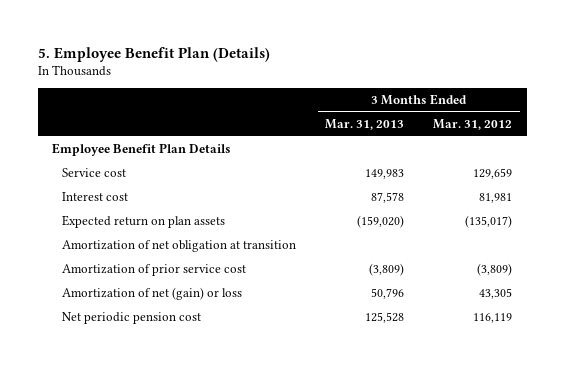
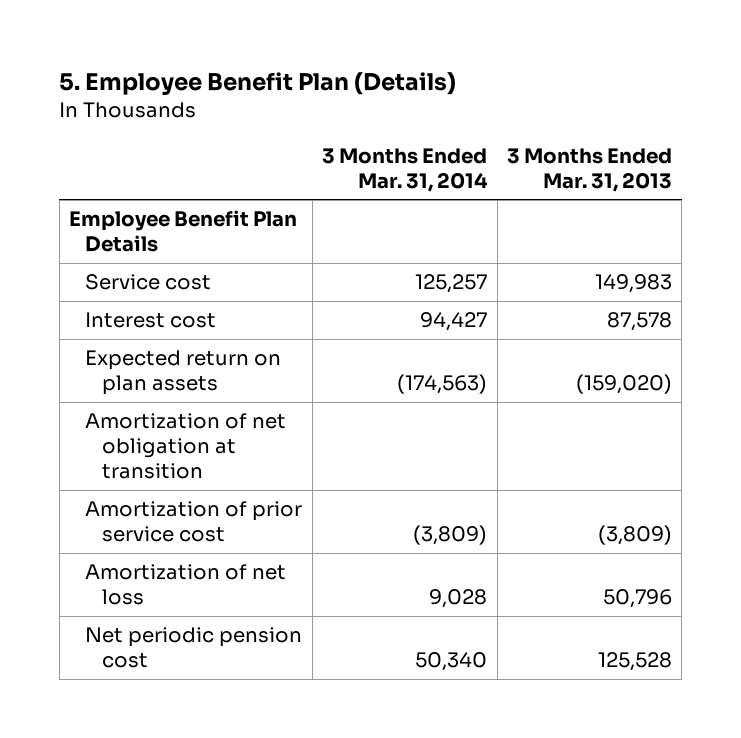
- | 3 Months Ended Mar. 31, 2013 | 3 Months Ended Mar. 31, 2012
+ | 3 Months Ended Mar. 31, 2014 | 3 Months Ended Mar. 31, 2013
- Amortization of net (gain) or loss | 50,796 | 43,305
+ Amortization of net loss | 9,028 | 50,796

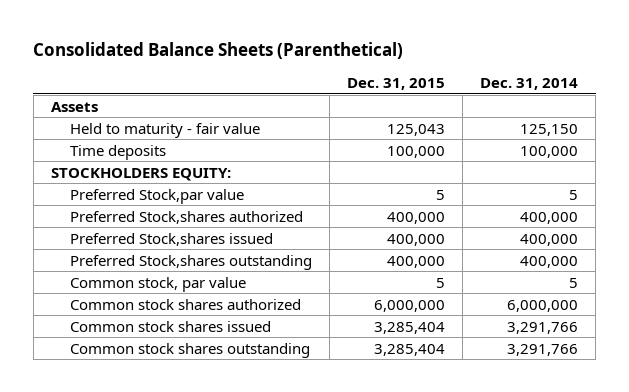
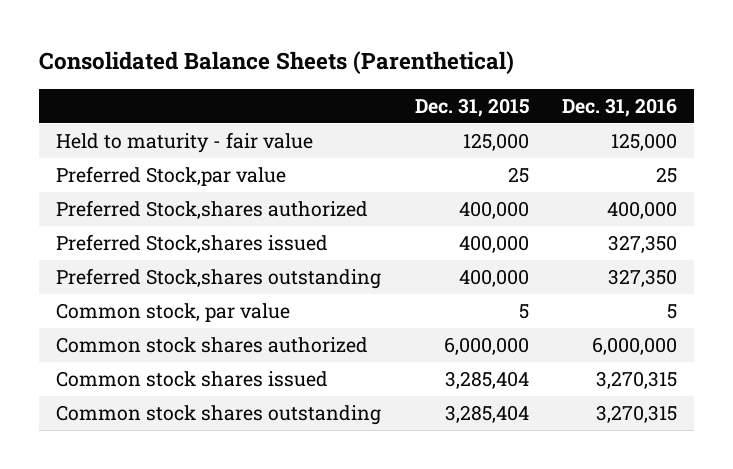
- | Dec. 31, 2015 | Dec. 31, 2014
+ | Dec. 31, 2015 | Dec. 31, 2016
- Assets
- Held to maturity - fair value | 125,043 | 125,150
- Time deposits | 100,000 | 100,000
- STOCKHOLDERS EQUITY:
- Preferred Stock,par value | 5 | 5
+ Held to maturity - fair value | 125,000 | 125,000
+ Preferred Stock,par value | 25 | 25

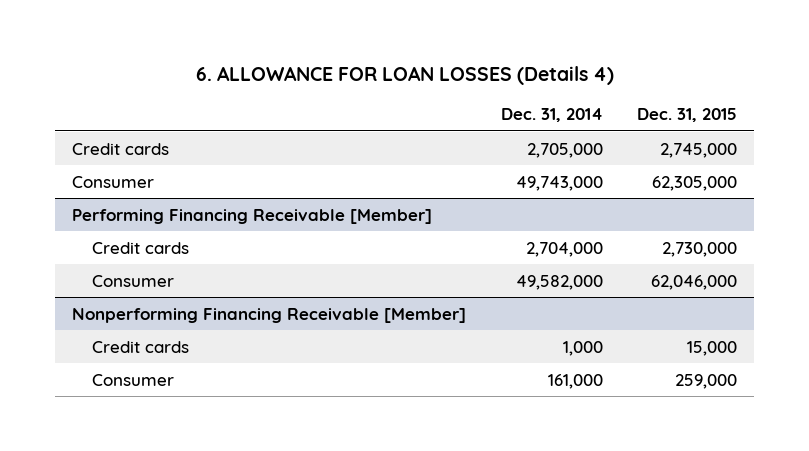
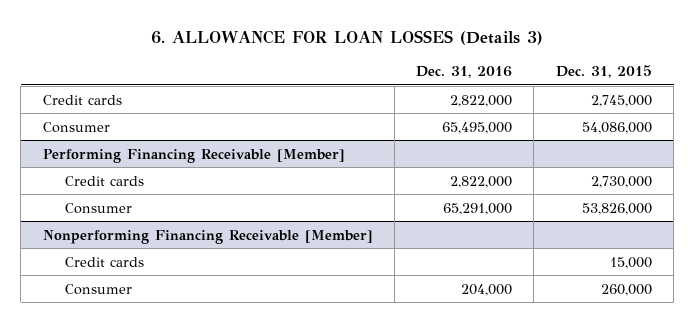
- 6. ALLOWANCE FOR LOAN LOSSES (Details 4)
+ 6. ALLOWANCE FOR LOAN LOSSES (Details 3)
- | Dec. 31, 2014 | Dec. 31, 2015
+ | Dec. 31, 2016 | Dec. 31, 2015
- Consumer | 49,743,000 | 62,305,000
+ Consumer | 65,495,000 | 54,086,000
@ Performing Financing Receivable [Member]
- Consumer | 49,582,000 | 62,046,000
+ Consumer | 65,291,000 | 53,826,000
@ Nonperforming Financing Receivable [Member]
- Consumer | 161,000 | 259,000
+ Consumer | 204,000 | 260,000

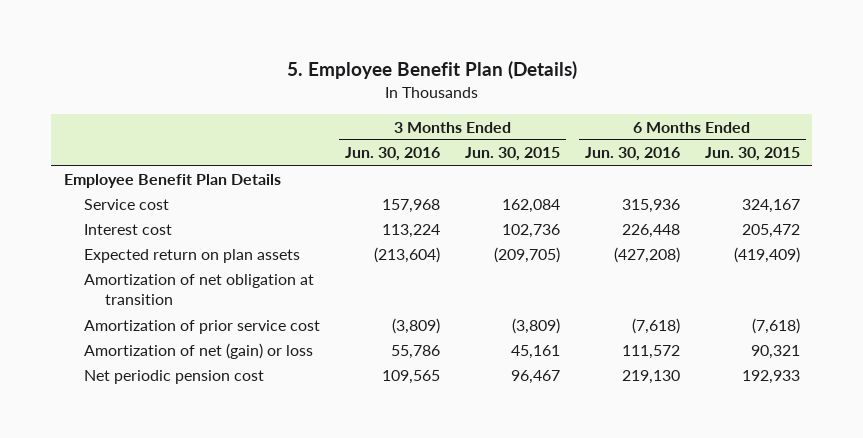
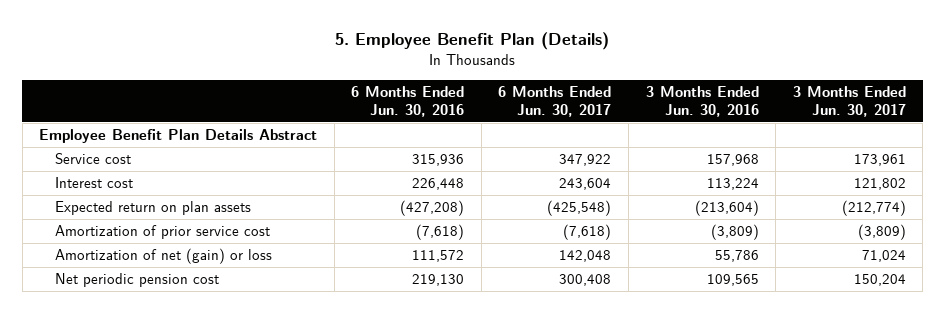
- | 3 Months Ended Jun. 30, 2016 | 3 Months Ended Jun. 30, 2015 | 6 Months Ended Jun. 30, 2016 | 6 Months Ended Jun. 30, 2015
+ | 6 Months Ended Jun. 30, 2016 | 6 Months Ended Jun. 30, 2017 | 3 Months Ended Jun. 30, 2016 | 3 Months Ended Jun. 30, 2017
- Employee Benefit Plan Details
+ Employee Benefit Plan Details Abstract
- Amortization of net obligation at transition

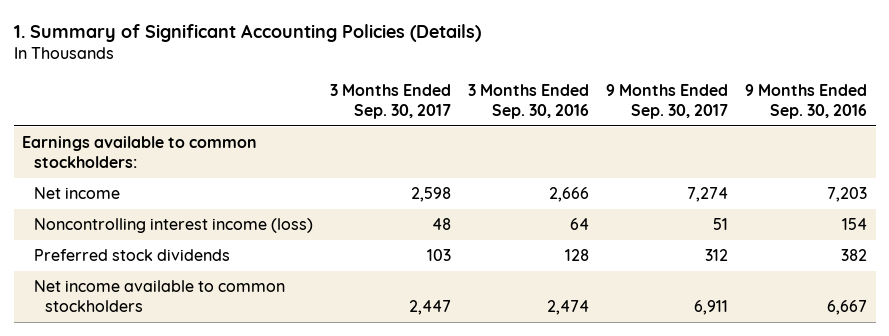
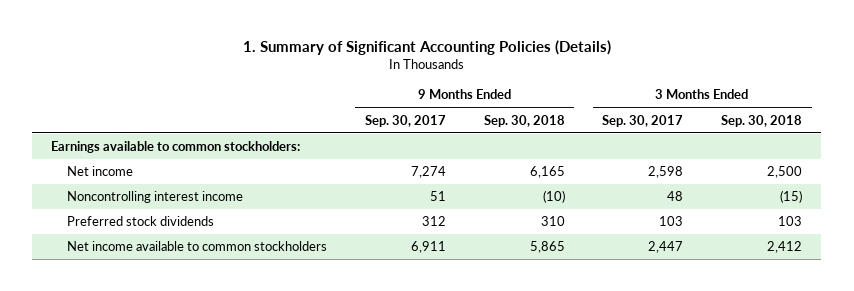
- | 3 Months Ended Sep. 30, 2017 | 3 Months Ended Sep. 30, 2016 | 9 Months Ended Sep. 30, 2017 | 9 Months Ended Sep. 30, 2016
+ | 9 Months Ended Sep. 30, 2017 | 9 Months Ended Sep. 30, 2018 | 3 Months Ended Sep. 30, 2017 | 3 Months Ended Sep. 30, 2018
- Noncontrolling interest income (loss) | 48 | 64 | 51 | 154
+ Noncontrolling interest income | 51 | (10) | 48 | (15)

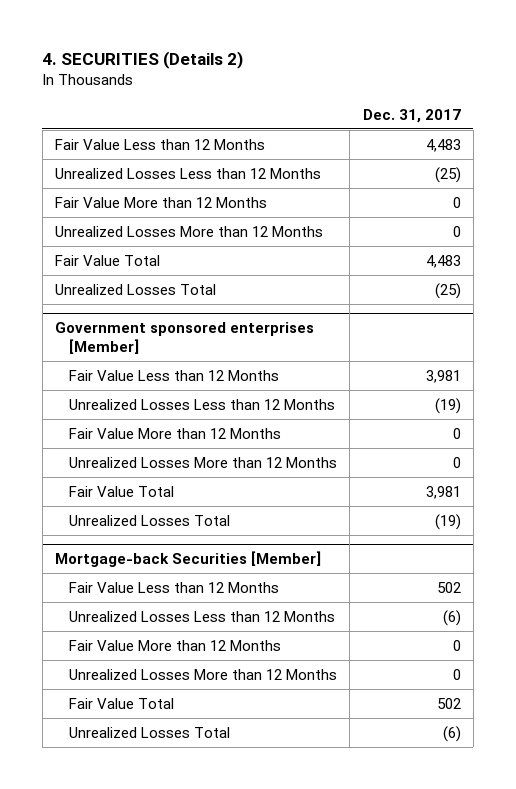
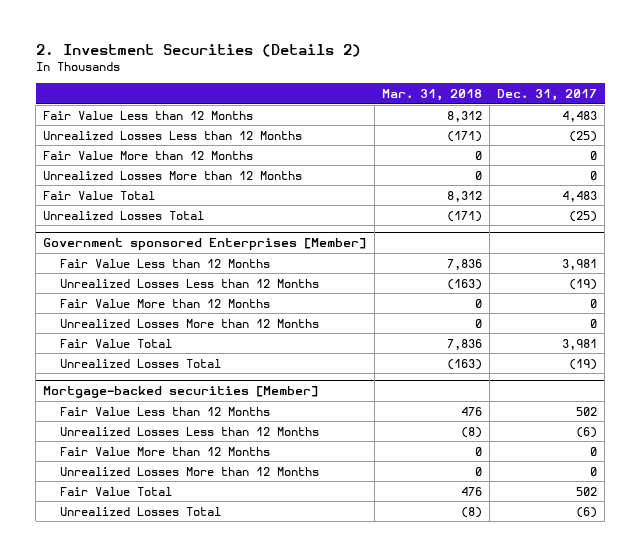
- 4. SECURITIES (Details 2)
+ 2. Investment Securities (Details 2)
- | Dec. 31, 2017
+ | Mar. 31, 2018 | Dec. 31, 2017
- Government sponsored enterprises [Member]
+ Government sponsored Enterprises [Member]
- Mortgage-back Securities [Member]
+ Mortgage-backed securities [Member]

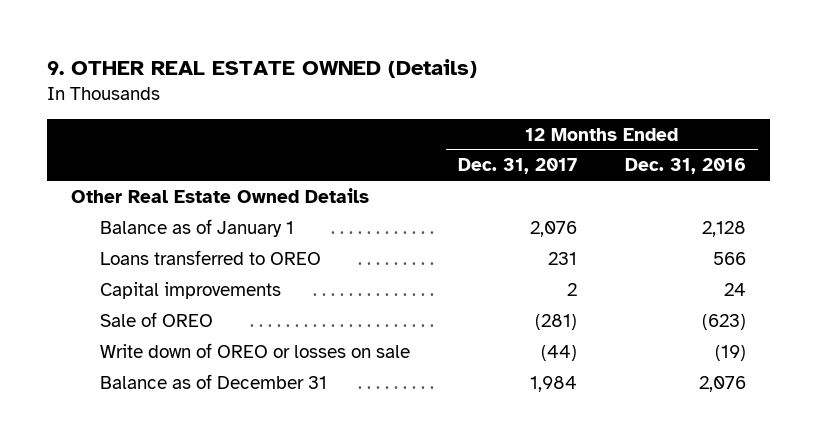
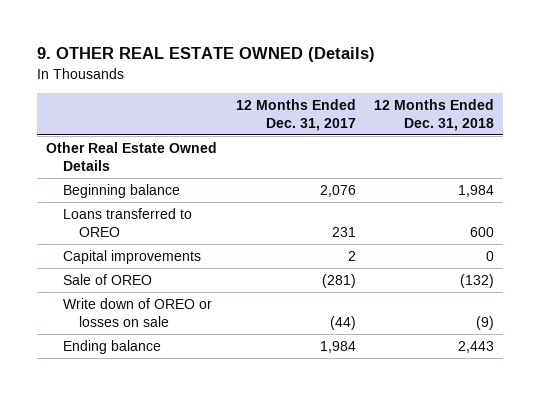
- | 12 Months Ended Dec. 31, 2017 | 12 Months Ended Dec. 31, 2016
+ | 12 Months Ended Dec. 31, 2017 | 12 Months Ended Dec. 31, 2018
- Balance as of January 1 | 2,076 | 2,128
+ Beginning balance | 2,076 | 1,984
- Balance as of December 31 | 1,984 | 2,076
+ Ending balance | 1,984 | 2,443

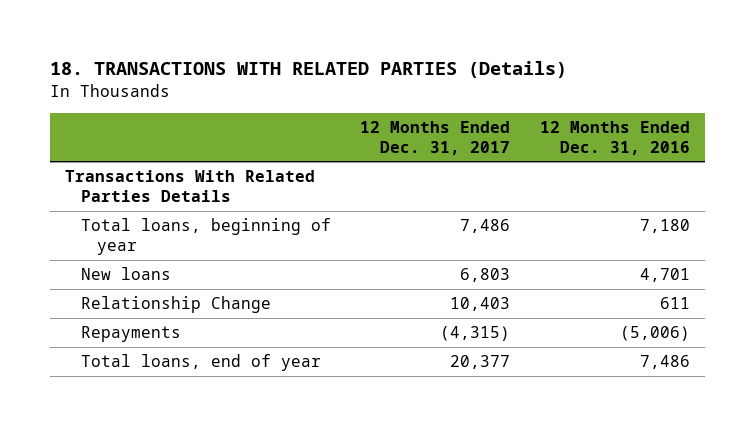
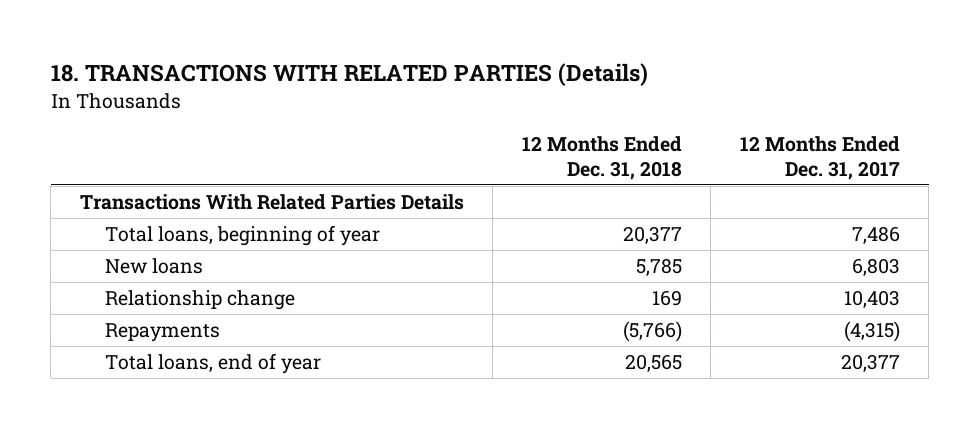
- | 12 Months Ended Dec. 31, 2017 | 12 Months Ended Dec. 31, 2016
+ | 12 Months Ended Dec. 31, 2018 | 12 Months Ended Dec. 31, 2017
- Relationship Change | 10,403 | 611
+ Relationship change | 169 | 10,403

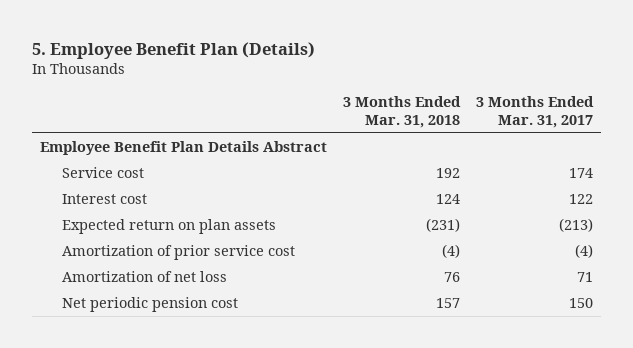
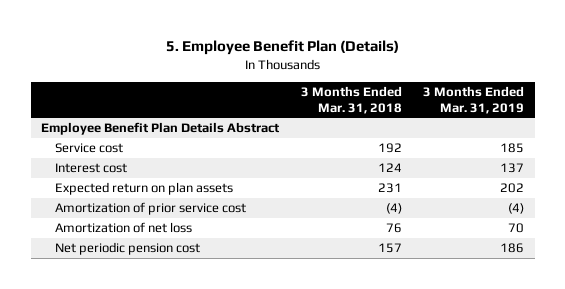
- | 3 Months Ended Mar. 31, 2018 | 3 Months Ended Mar. 31, 2017
+ | 3 Months Ended Mar. 31, 2018 | 3 Months Ended Mar. 31, 2019
- Expected return on plan assets | (231) | (213)
+ Expected return on plan assets | 231 | 202

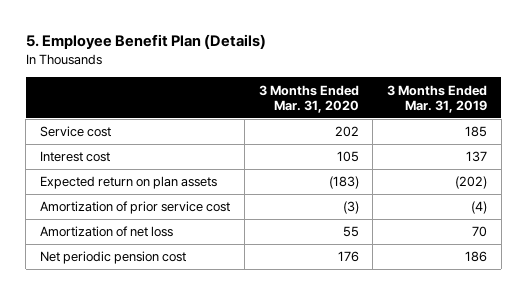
- | 3 Months Ended Mar. 31, 2018 | 3 Months Ended Mar. 31, 2019
+ | 3 Months Ended Mar. 31, 2020 | 3 Months Ended Mar. 31, 2019
- Employee Benefit Plan Details Abstract
- Expected return on plan assets | 231 | 202
+ Expected return on plan assets | (183) | (202)

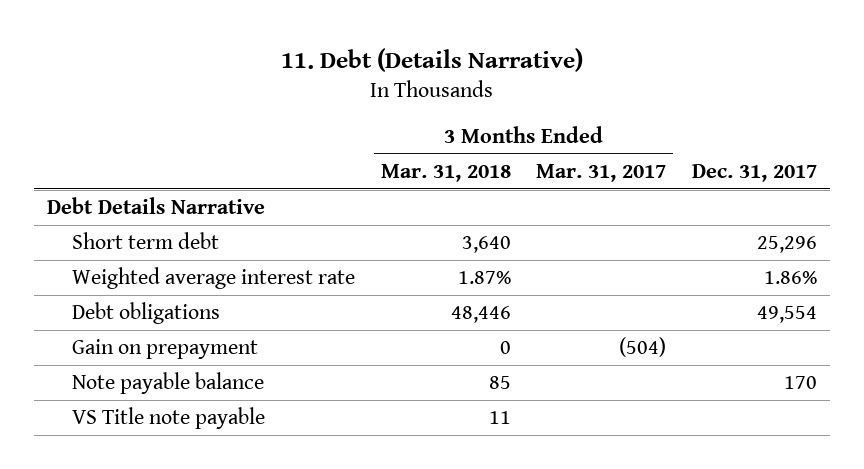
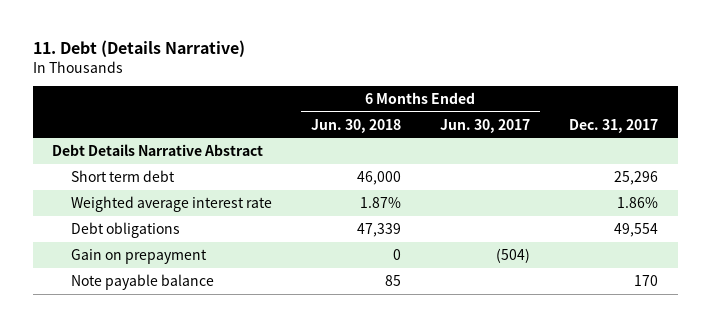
- | 3 Months Ended Mar. 31, 2018 | 3 Months Ended Mar. 31, 2017 | Dec. 31, 2017
+ | 6 Months Ended Jun. 30, 2018 | 6 Months Ended Jun. 30, 2017 | Dec. 31, 2017
- Debt Details Narrative
+ Debt Details Narrative Abstract
- VS Title note payable | 11 | |

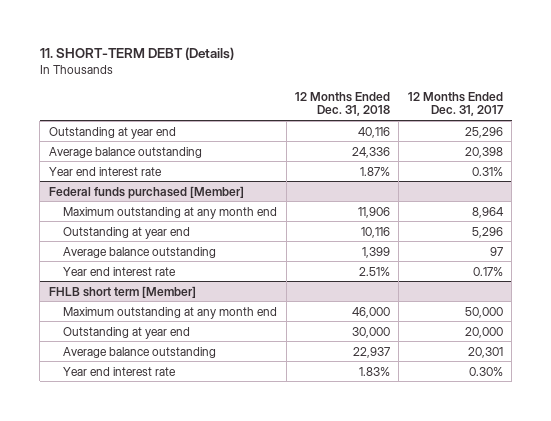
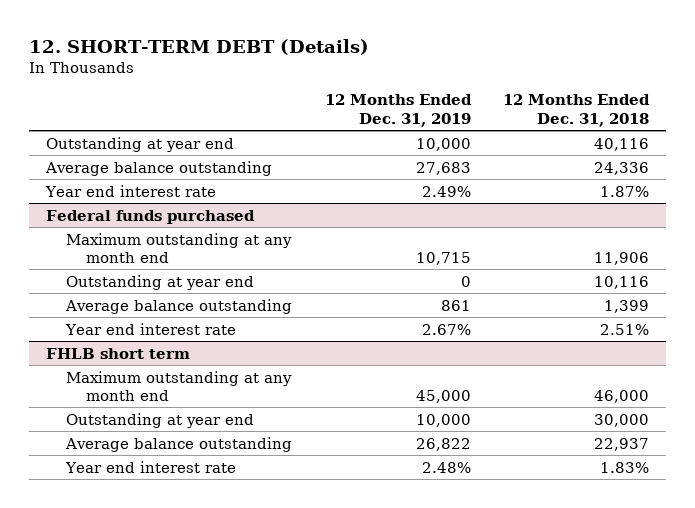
- 11. SHORT-TERM DEBT (Details)
+ 12. SHORT-TERM DEBT (Details)
- | 12 Months Ended Dec. 31, 2018 | 12 Months Ended Dec. 31, 2017
+ | 12 Months Ended Dec. 31, 2019 | 12 Months Ended Dec. 31, 2018
- Federal funds purchased [Member]
+ Federal funds purchased
- FHLB short term [Member]
+ FHLB short term

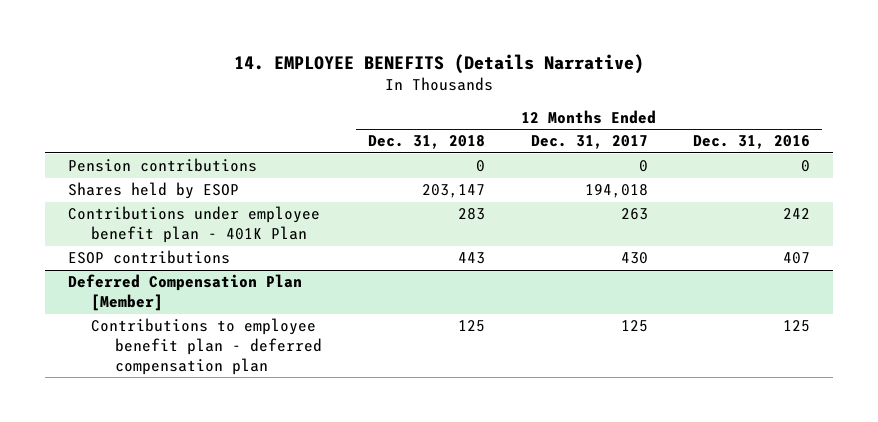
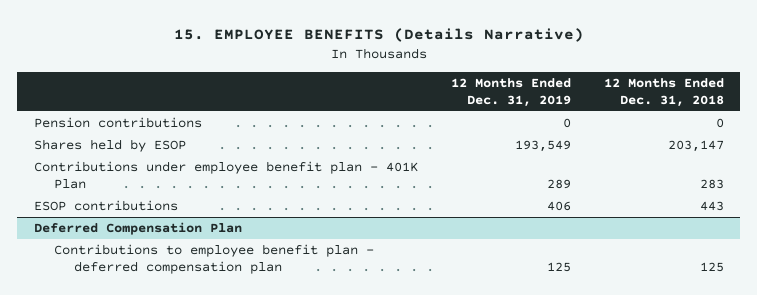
- 14. EMPLOYEE BENEFITS (Details Narrative)
+ 15. EMPLOYEE BENEFITS (Details Narrative)
- | 12 Months Ended Dec. 31, 2018 | 12 Months Ended Dec. 31, 2017 | 12 Months Ended Dec. 31, 2016
+ | 12 Months Ended Dec. 31, 2019 | 12 Months Ended Dec. 31, 2018
- Deferred Compensation Plan [Member]
+ Deferred Compensation Plan

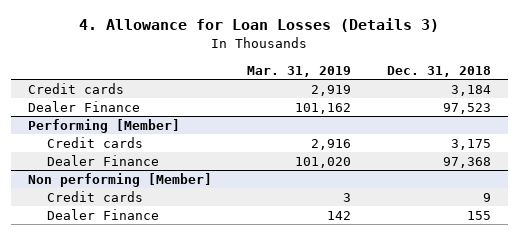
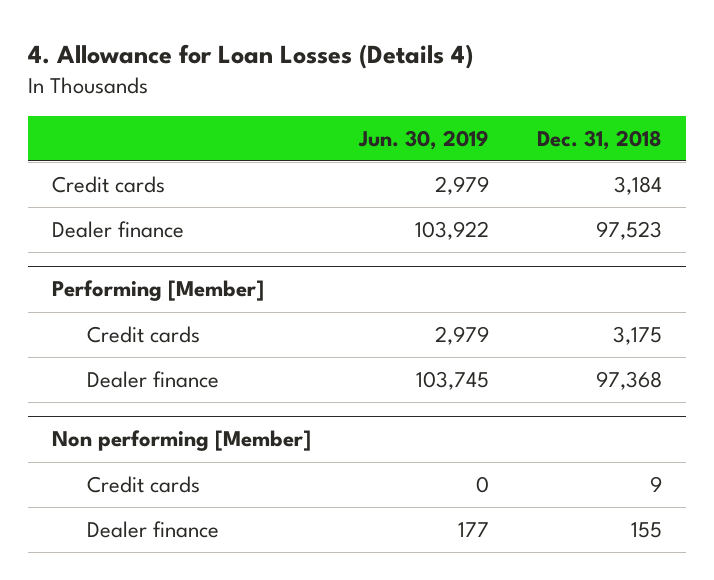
- 4. Allowance for Loan Losses (Details 3)
+ 4. Allowance for Loan Losses (Details 4)
- | Mar. 31, 2019 | Dec. 31, 2018
+ | Jun. 30, 2019 | Dec. 31, 2018
- Dealer Finance | 101,162 | 97,523
+ Dealer finance | 103,922 | 97,523
@ Performing [Member]
- Dealer Finance | 101,020 | 97,368
+ Dealer finance | 103,745 | 97,368
@ Non performing [Member]
- Dealer Finance | 142 | 155
+ Dealer finance | 177 | 155

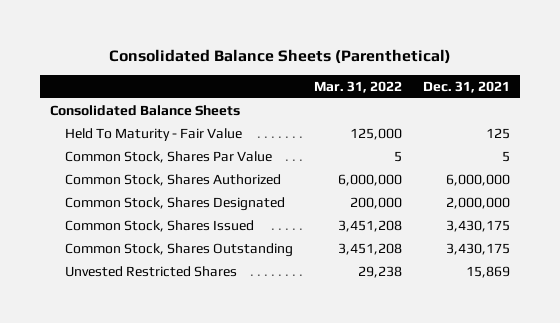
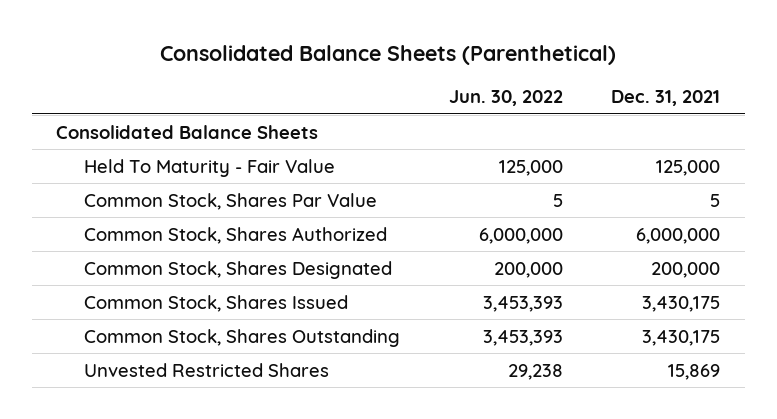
- | Mar. 31, 2022 | Dec. 31, 2021
+ | Jun. 30, 2022 | Dec. 31, 2021
- Held To Maturity - Fair Value | 125,000 | 125
+ Held To Maturity - Fair Value | 125,000 | 125,000
- Common Stock, Shares Designated | 200,000 | 2,000,000
+ Common Stock, Shares Designated | 200,000 | 200,000

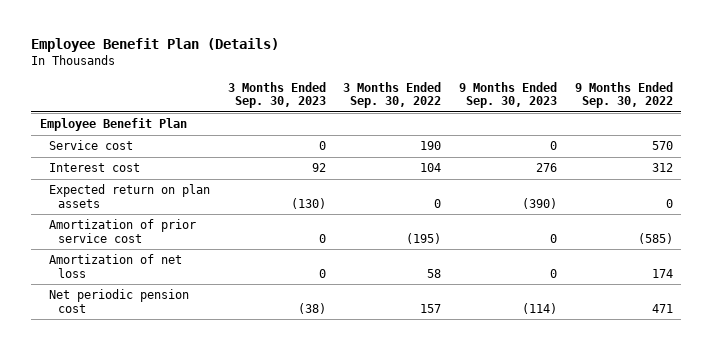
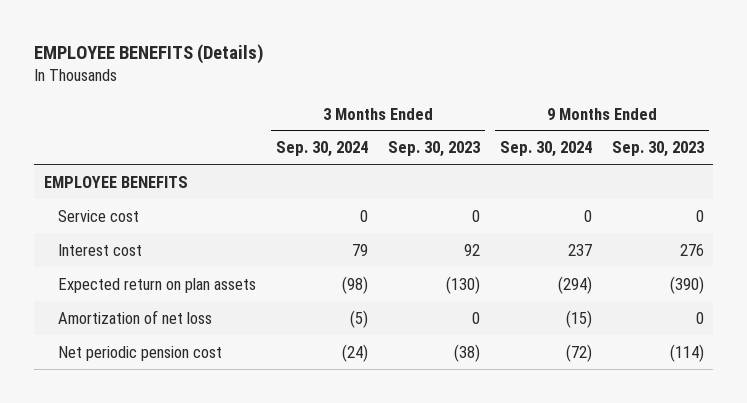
- Employee Benefit Plan (Details)
+ EMPLOYEE BENEFITS (Details)
- | 3 Months Ended Sep. 30, 2023 | 3 Months Ended Sep. 30, 2022 | 9 Months Ended Sep. 30, 2023 | 9 Months Ended Sep. 30, 2022
+ | 3 Months Ended Sep. 30, 2024 | 3 Months Ended Sep. 30, 2023 | 9 Months Ended Sep. 30, 2024 | 9 Months Ended Sep. 30, 2023
- Employee Benefit Plan
+ EMPLOYEE BENEFITS
- Amortization of prior service cost | 0 | (195) | 0 | (585)

